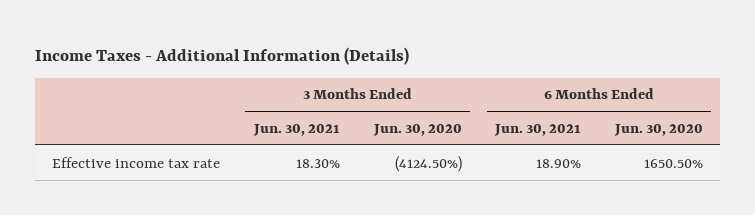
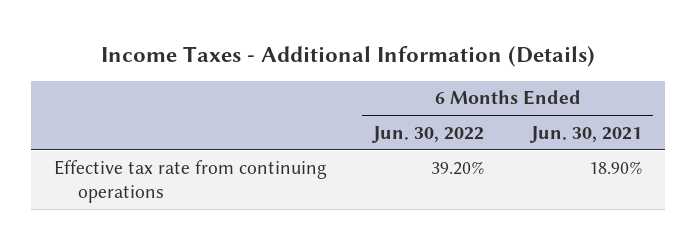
- | 3 Months Ended Jun. 30, 2021 | 3 Months Ended Jun. 30, 2020 | 6 Months Ended Jun. 30, 2021 | 6 Months Ended Jun. 30, 2020
+ | 6 Months Ended Jun. 30, 2022 | 6 Months Ended Jun. 30, 2021
- Effective income tax rate | 18.30% | (4124.50%) | 18.90% | 1650.50%
+ Effective tax rate from continuing operations | 39.20% | 18.90%

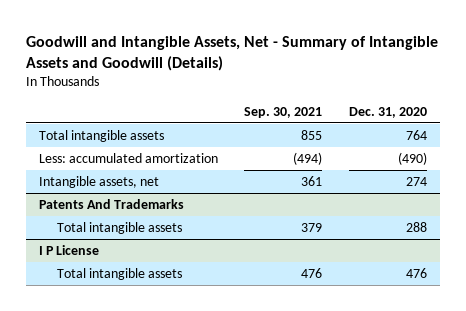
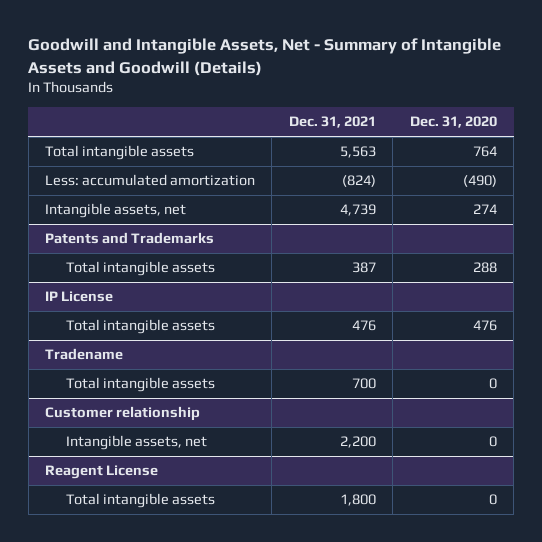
- | Sep. 30, 2021 | Dec. 31, 2020
+ | Dec. 31, 2021 | Dec. 31, 2020
- Patents And Trademarks
+ Patents and Trademarks
- I P License
+ IP License
+ Tradename
+ Total intangible assets | 700 | 0
+ Customer relationship
+ Intangible assets, net | 2,200 | 0
+ Reagent License
+ Total intangible assets | 1,800 | 0

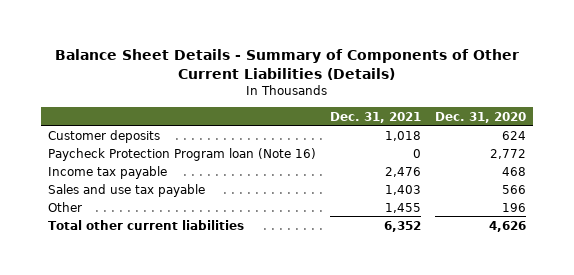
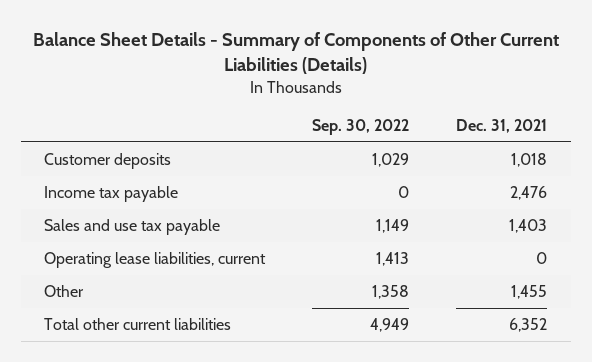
- | Dec. 31, 2021 | Dec. 31, 2020
+ | Sep. 30, 2022 | Dec. 31, 2021
- Paycheck Protection Program loan (Note 16) | 0 | 2,772
+ Operating lease liabilities, current | 1,413 | 0

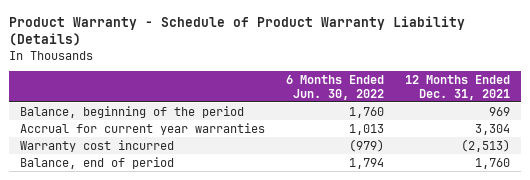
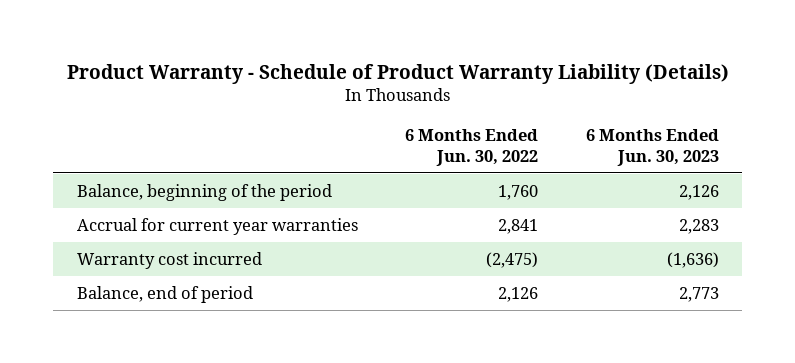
- | 6 Months Ended Jun. 30, 2022 | 12 Months Ended Dec. 31, 2021
+ | 6 Months Ended Jun. 30, 2022 | 6 Months Ended Jun. 30, 2023
- Accrual for current year warranties | 1,013 | 3,304
- Warranty cost incurred | (979) | (2,513)
- Balance, end of period | 1,794 | 1,760
+ Accrual for current year warranties | 2,841 | 2,283
+ Warranty cost incurred | (2,475) | (1,636)
+ Balance, end of period | 2,126 | 2,773

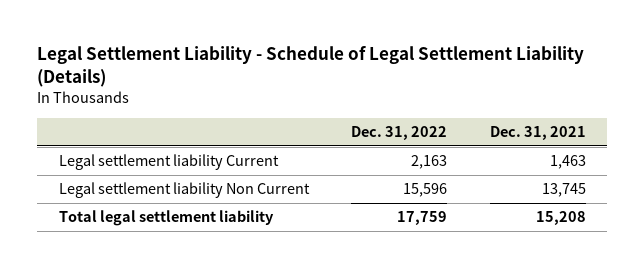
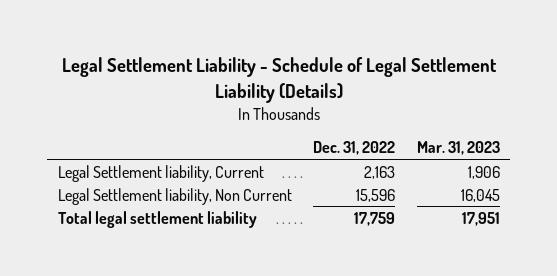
- | Dec. 31, 2022 | Dec. 31, 2021
+ | Dec. 31, 2022 | Mar. 31, 2023
- Legal settlement liability Current | 2,163 | 1,463
- Legal settlement liability Non Current | 15,596 | 13,745
+ Legal Settlement liability, Current | 2,163 | 1,906
+ Legal Settlement liability, Non Current | 15,596 | 16,045

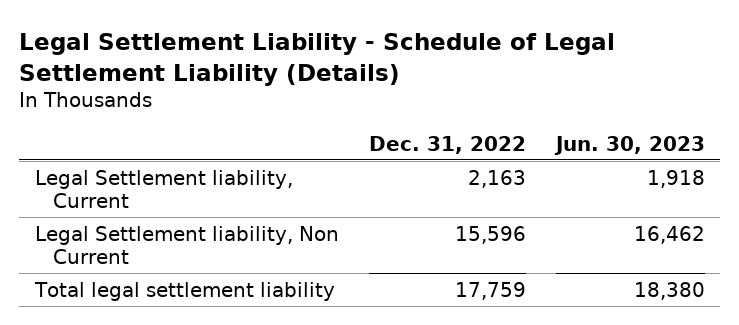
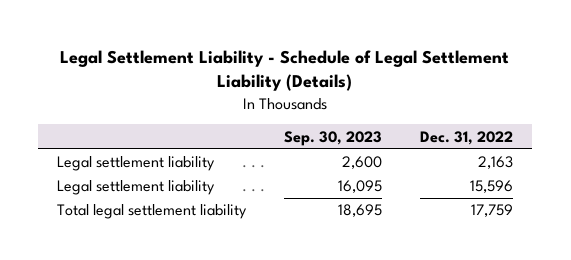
- | Dec. 31, 2022 | Jun. 30, 2023
+ | Sep. 30, 2023 | Dec. 31, 2022
- Legal Settlement liability, Current | 2,163 | 1,918
- Legal Settlement liability, Non Current | 15,596 | 16,462
+ Legal settlement liability | 2,600 | 2,163
+ Legal settlement liability | 16,095 | 15,596

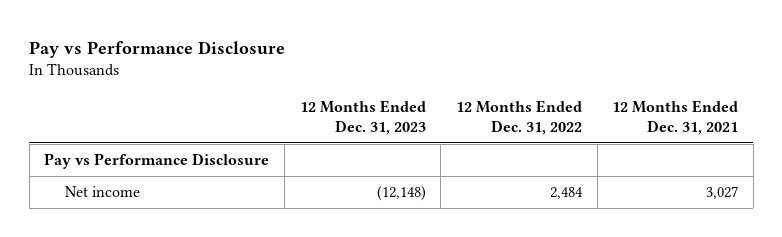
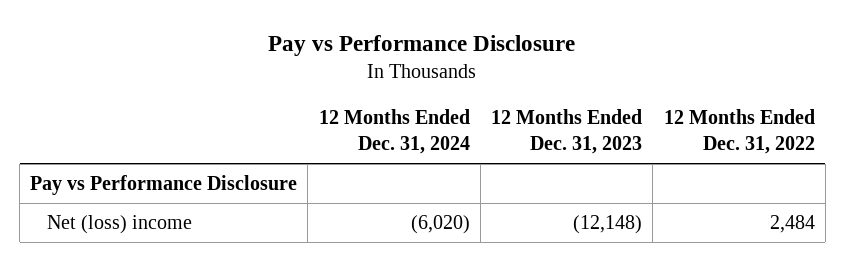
- | 12 Months Ended Dec. 31, 2023 | 12 Months Ended Dec. 31, 2022 | 12 Months Ended Dec. 31, 2021
+ | 12 Months Ended Dec. 31, 2024 | 12 Months Ended Dec. 31, 2023 | 12 Months Ended Dec. 31, 2022
- Net income | (12,148) | 2,484 | 3,027
+ Net (loss) income | (6,020) | (12,148) | 2,484

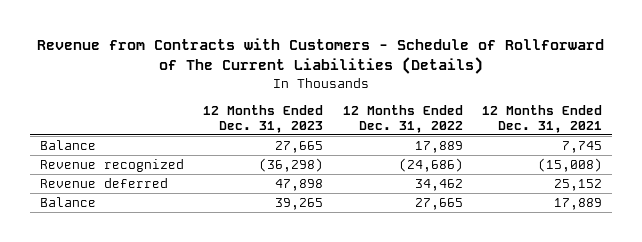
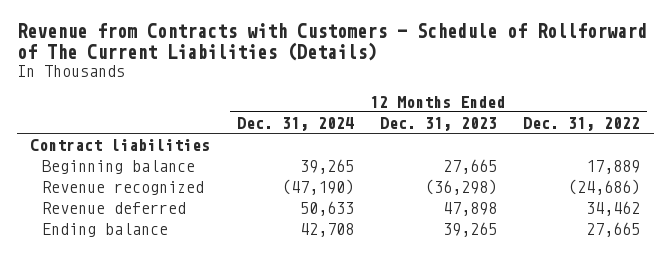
- | 12 Months Ended Dec. 31, 2023 | 12 Months Ended Dec. 31, 2022 | 12 Months Ended Dec. 31, 2021
+ | 12 Months Ended Dec. 31, 2024 | 12 Months Ended Dec. 31, 2023 | 12 Months Ended Dec. 31, 2022
- Balance | 27,665 | 17,889 | 7,745
+ Contract liabilities
+ Beginning balance | 39,265 | 27,665 | 17,889
- Balance | 39,265 | 27,665 | 17,889
+ Ending balance | 42,708 | 39,265 | 27,665

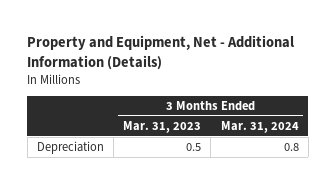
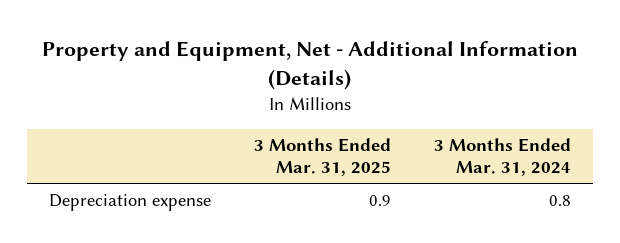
- | 3 Months Ended Mar. 31, 2023 | 3 Months Ended Mar. 31, 2024
+ | 3 Months Ended Mar. 31, 2025 | 3 Months Ended Mar. 31, 2024
- Depreciation | 0.5 | 0.8
+ Depreciation expense | 0.9 | 0.8

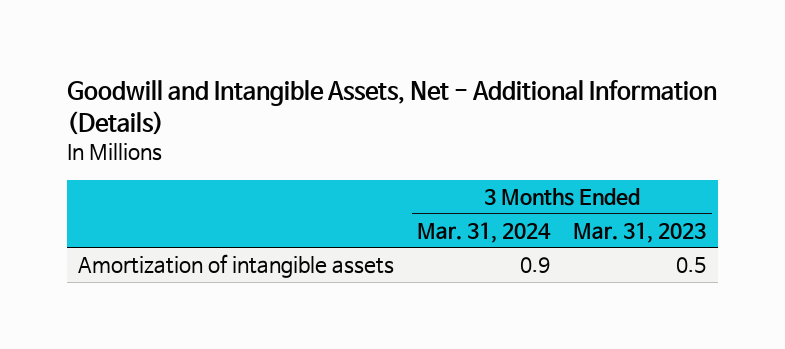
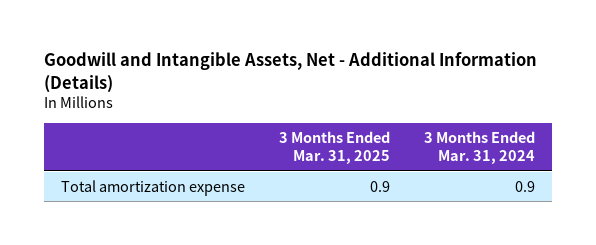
- | 3 Months Ended Mar. 31, 2024 | 3 Months Ended Mar. 31, 2023
+ | 3 Months Ended Mar. 31, 2025 | 3 Months Ended Mar. 31, 2024
- Amortization of intangible assets | 0.9 | 0.5
+ Total amortization expense | 0.9 | 0.9

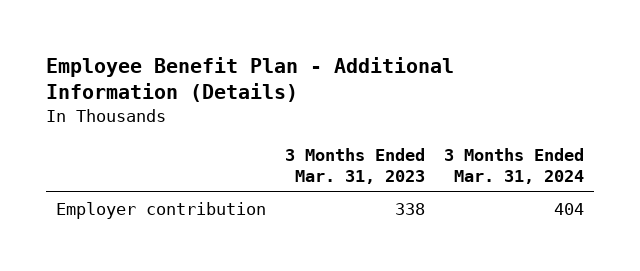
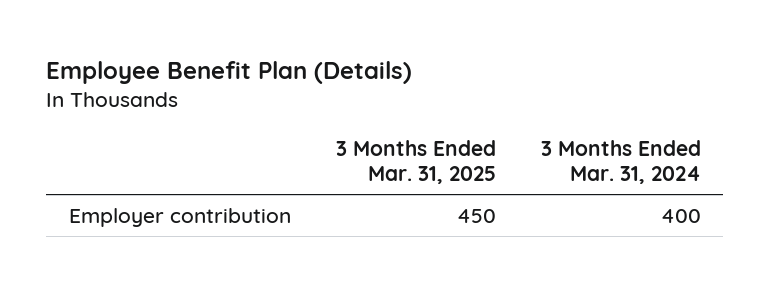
- Employee Benefit Plan - Additional Information (Details)
+ Employee Benefit Plan (Details)
- | 3 Months Ended Mar. 31, 2023 | 3 Months Ended Mar. 31, 2024
+ | 3 Months Ended Mar. 31, 2025 | 3 Months Ended Mar. 31, 2024
- Employer contribution | 338 | 404
+ Employer contribution | 450 | 400

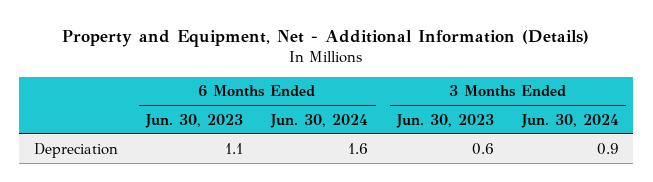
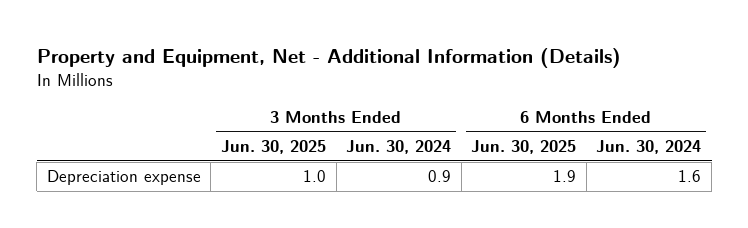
- | 6 Months Ended Jun. 30, 2023 | 6 Months Ended Jun. 30, 2024 | 3 Months Ended Jun. 30, 2023 | 3 Months Ended Jun. 30, 2024
+ | 3 Months Ended Jun. 30, 2025 | 3 Months Ended Jun. 30, 2024 | 6 Months Ended Jun. 30, 2025 | 6 Months Ended Jun. 30, 2024
- Depreciation | 1.1 | 1.6 | 0.6 | 0.9
+ Depreciation expense | 1.0 | 0.9 | 1.9 | 1.6

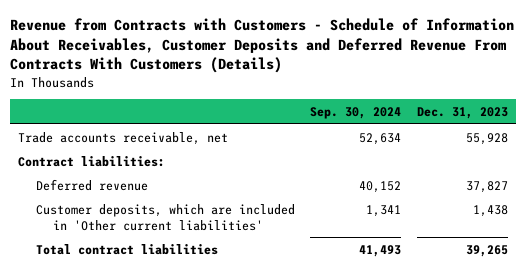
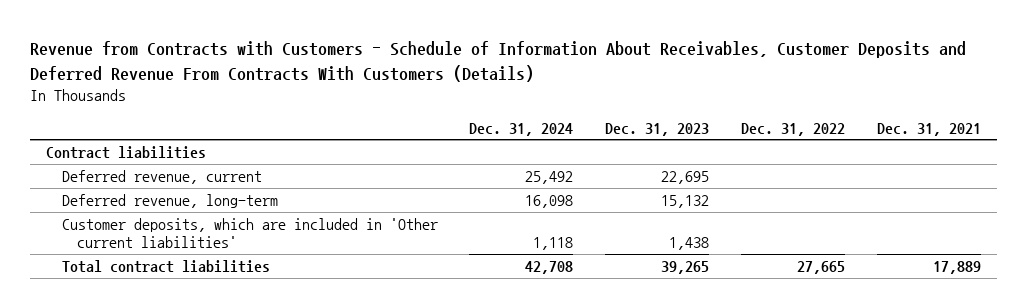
- | Sep. 30, 2024 | Dec. 31, 2023
+ | Dec. 31, 2024 | Dec. 31, 2023 | Dec. 31, 2022 | Dec. 31, 2021
- Trade accounts receivable, net | 52,634 | 55,928
- Contract liabilities:
- Deferred revenue | 40,152 | 37,827
+ Contract liabilities
+ Deferred revenue, current | 25,492 | 22,695 | |
+ Deferred revenue, long-term | 16,098 | 15,132 | |

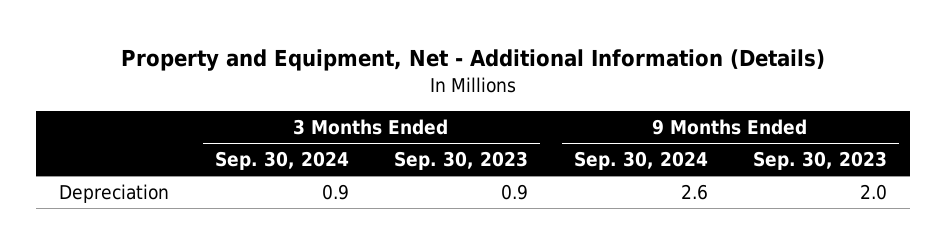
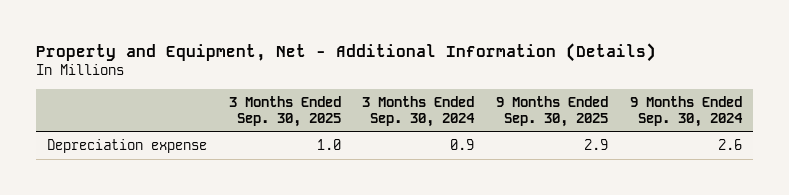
- | 3 Months Ended Sep. 30, 2024 | 3 Months Ended Sep. 30, 2023 | 9 Months Ended Sep. 30, 2024 | 9 Months Ended Sep. 30, 2023
+ | 3 Months Ended Sep. 30, 2025 | 3 Months Ended Sep. 30, 2024 | 9 Months Ended Sep. 30, 2025 | 9 Months Ended Sep. 30, 2024
- Depreciation | 0.9 | 0.9 | 2.6 | 2.0
+ Depreciation expense | 1.0 | 0.9 | 2.9 | 2.6

